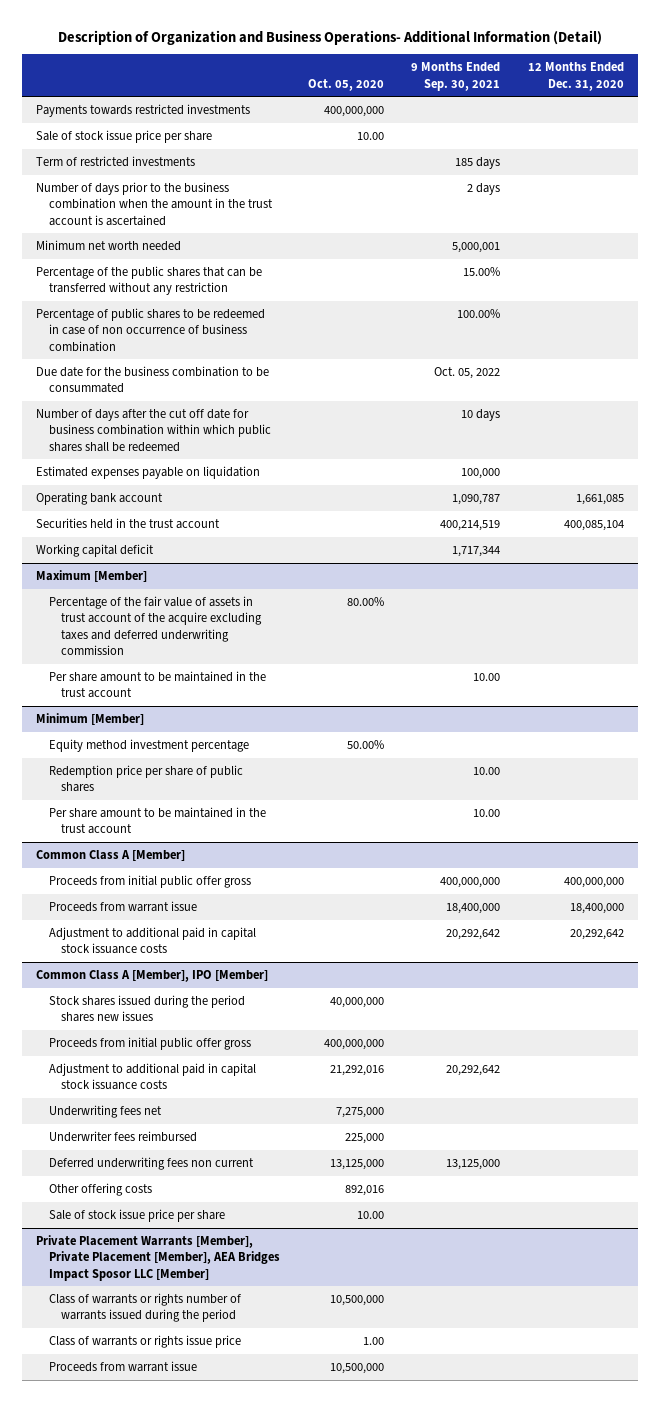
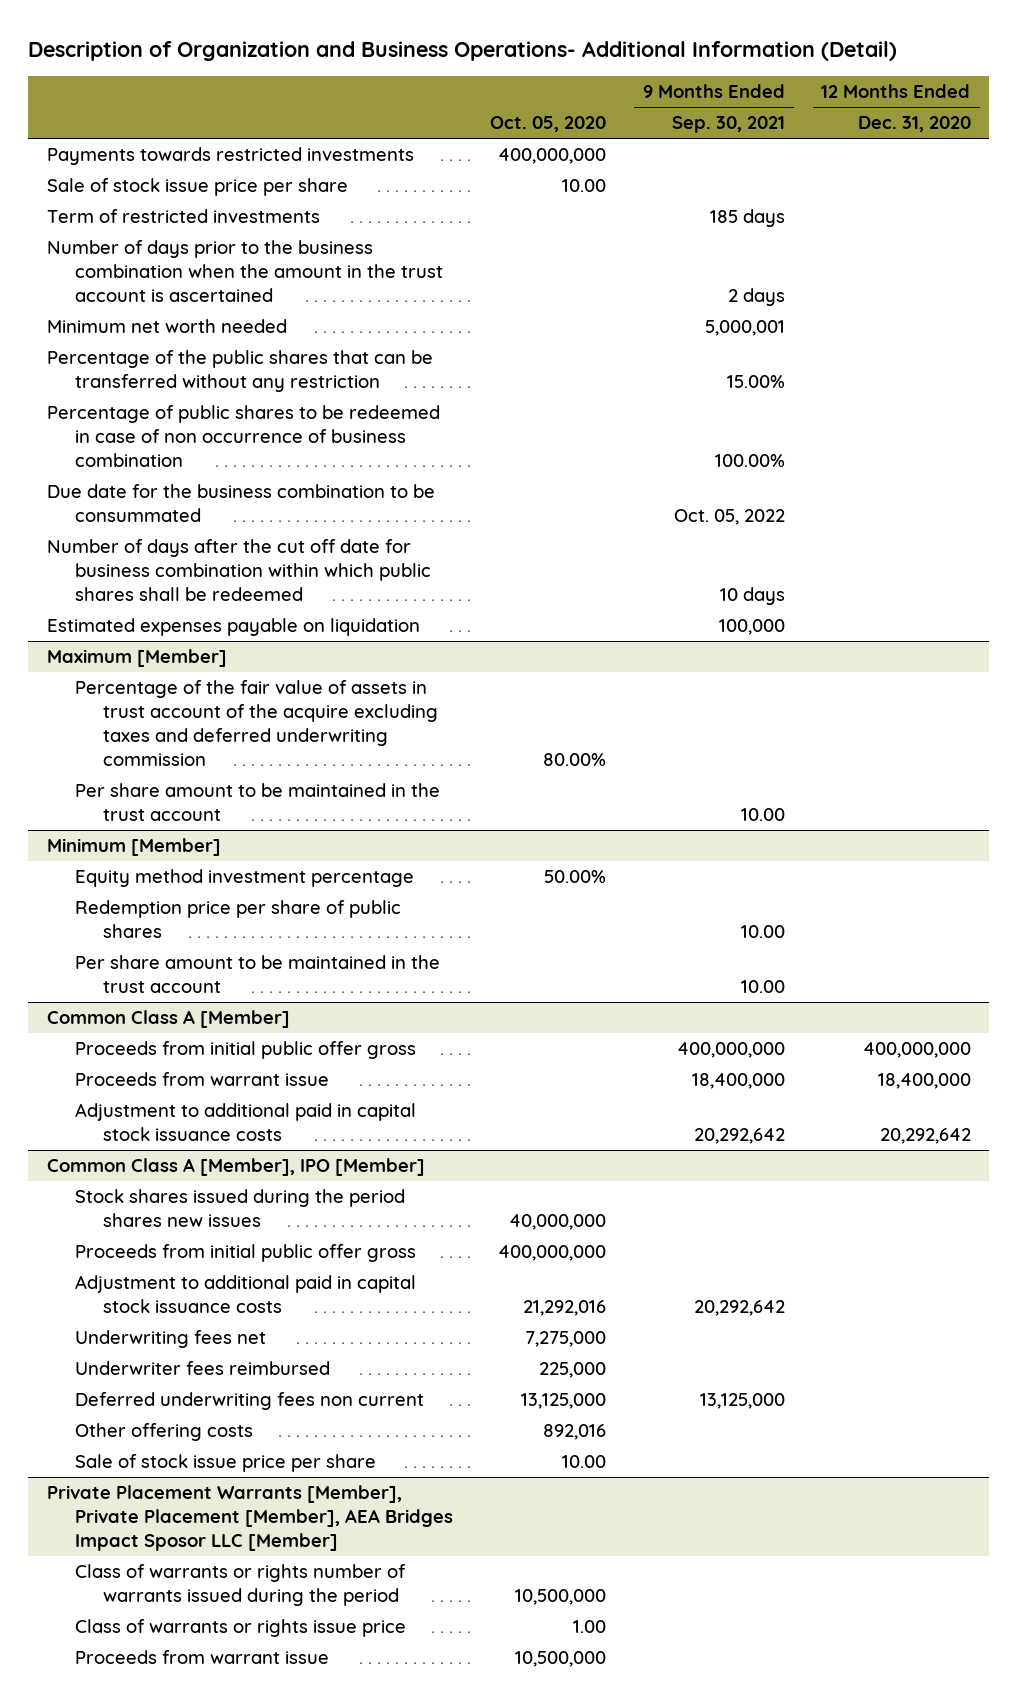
- Operating bank account | | 1,090,787 | 1,661,085
- Securities held in the trust account | | 400,214,519 | 400,085,104
- Working capital deficit | | 1,717,344 |

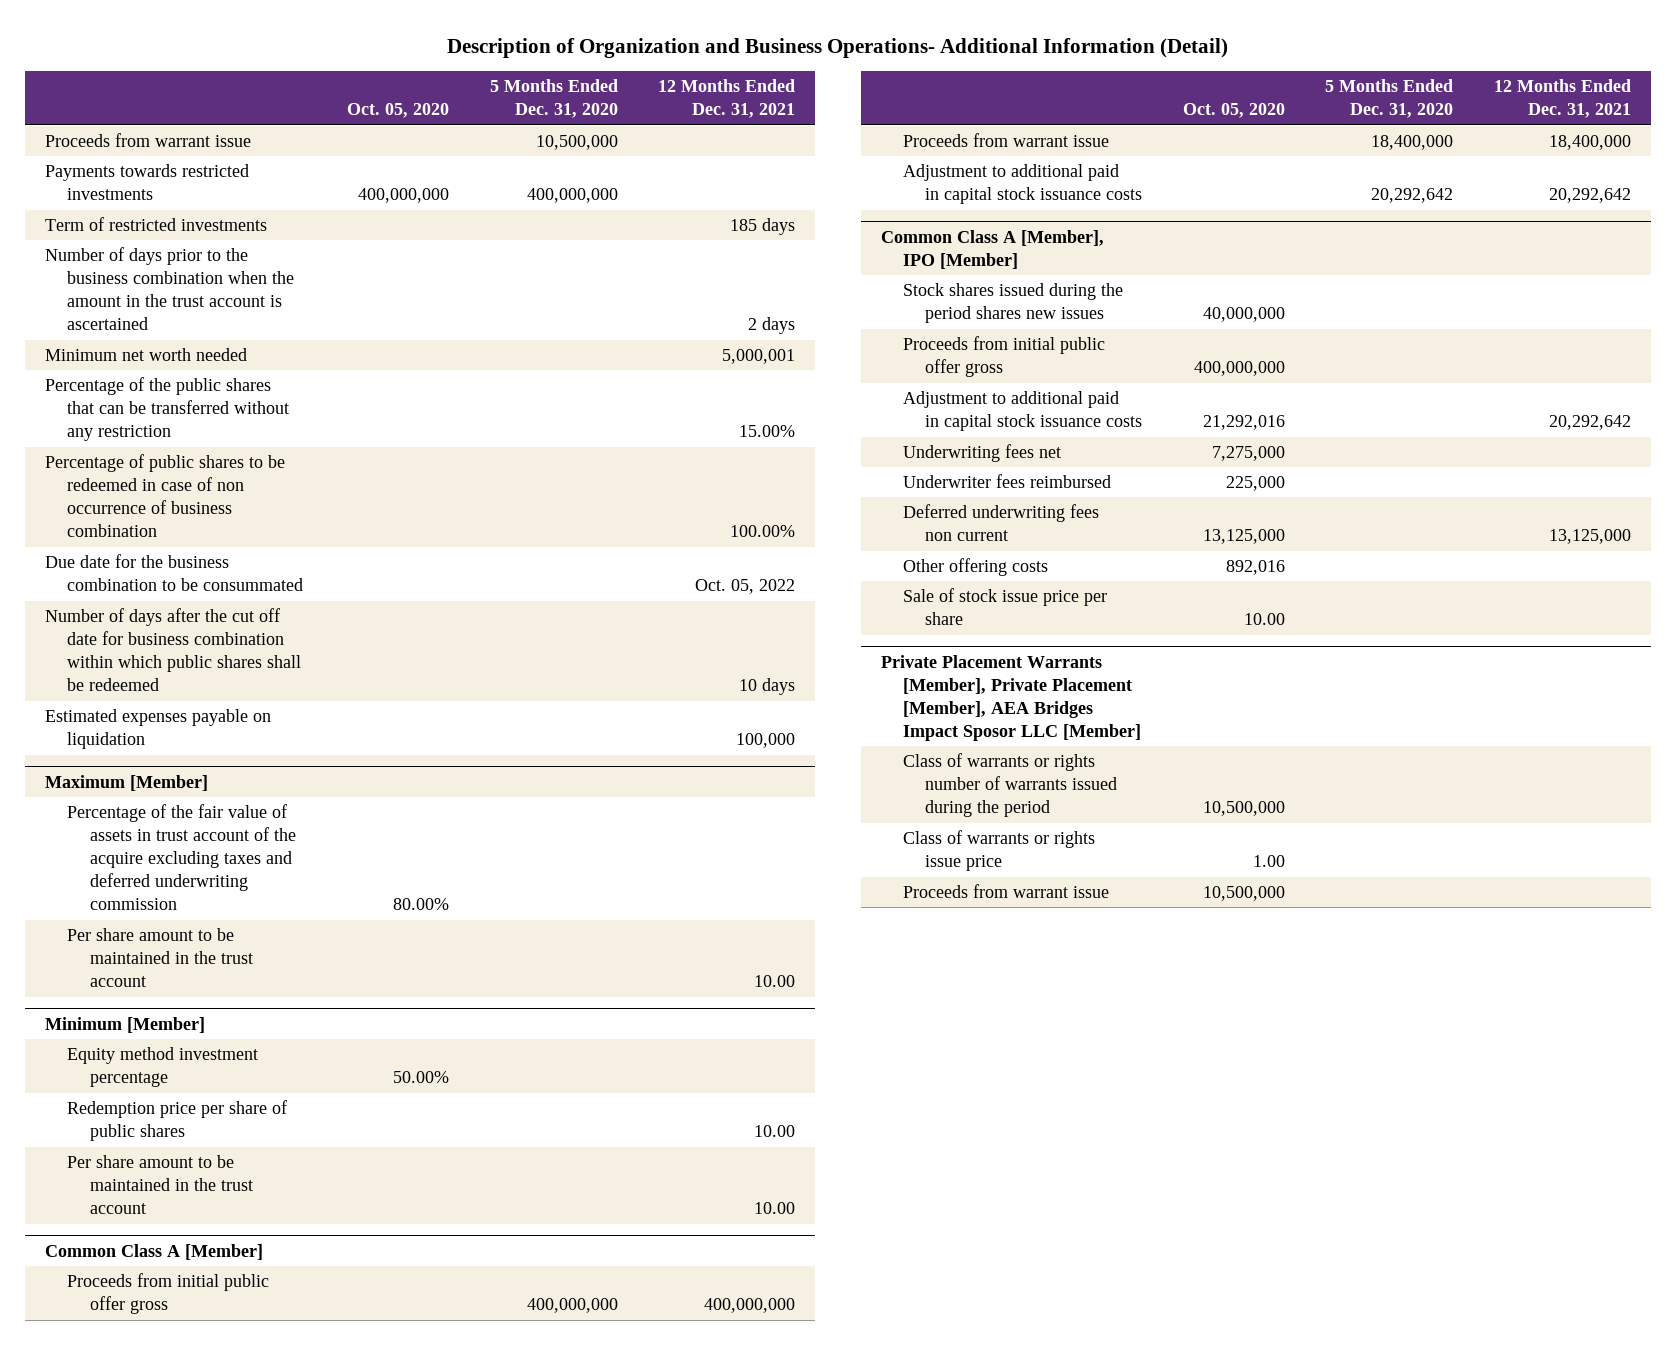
- | Oct. 05, 2020 | 9 Months Ended Sep. 30, 2021 | 12 Months Ended Dec. 31, 2020
+ | Oct. 05, 2020 | 5 Months Ended Dec. 31, 2020 | 12 Months Ended Dec. 31, 2021
+ Proceeds from warrant issue | | 10,500,000 |
- Sale of stock issue price per share | 10.00 | |

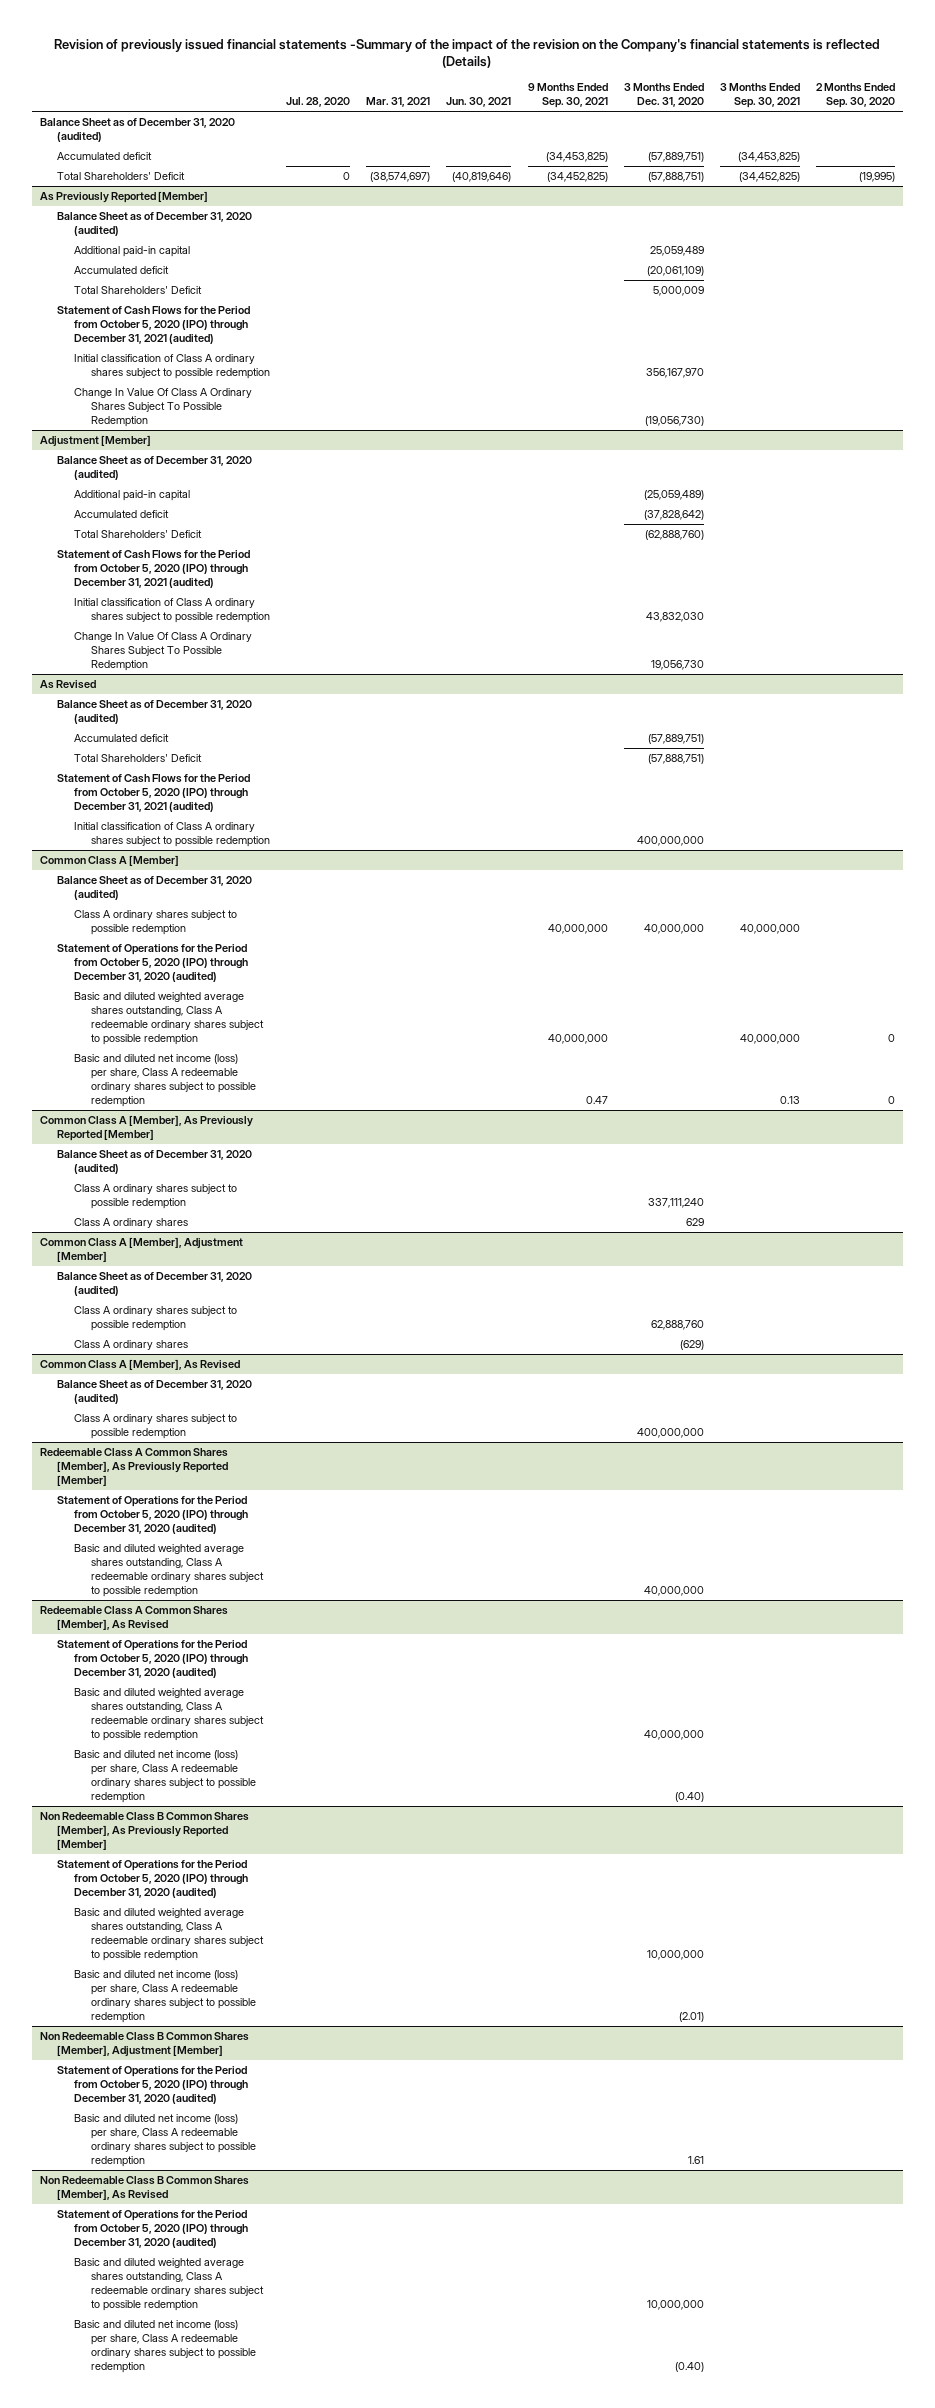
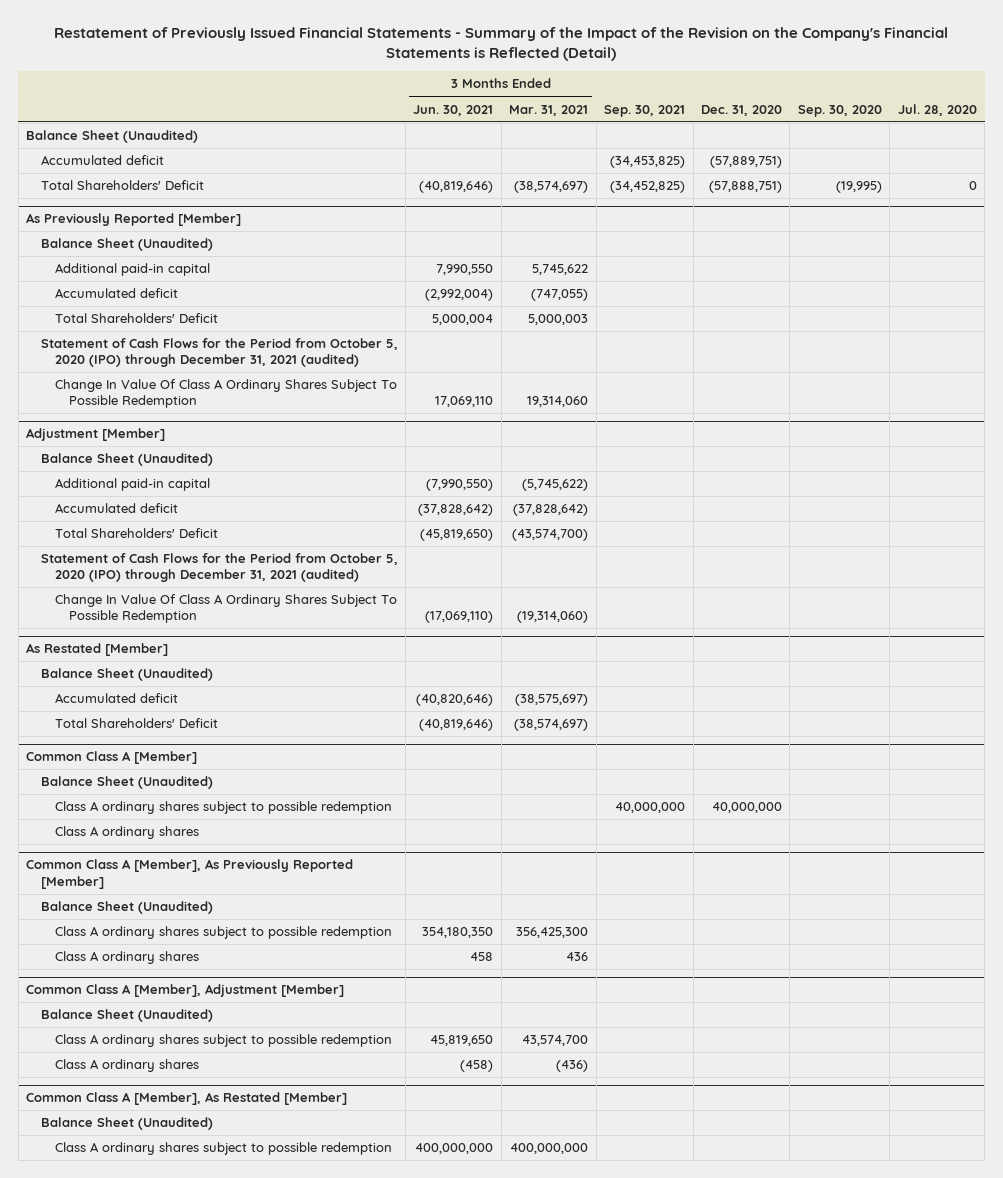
- Revision of previously issued financial statements -Summary of the impact of the revision on the Company's financial statements is reflected (Details)
+ Restatement of Previously Issued Financial Statements - Summary of the Impact of the Revision on the Company's Financial Statements is Reflected (Detail)
- | Jul. 28, 2020 | Mar. 31, 2021 | Jun. 30, 2021 | 9 Months Ended Sep. 30, 2021 | 3 Months Ended Dec. 31, 2020 | 3 Months Ended Sep. 30, 2021 | 2 Months Ended Sep. 30, 2020
+ | 3 Months Ended Jun. 30, 2021 | 3 Months Ended Mar. 31, 2021 | Sep. 30, 2021 | Dec. 31, 2020 | Sep. 30, 2020 | Jul. 28, 2020
- Balance Sheet as of December 31, 2020 (audited)
+ Balance Sheet (Unaudited)
@ As Previously Reported [Member]
- Balance Sheet as of December 31, 2020 (audited)
+ Balance Sheet (Unaudited)
- Initial classification of Class A ordinary shares subject to possible redemption | | | | | 356,167,970 | |
@ Adjustment [Member]
- Balance Sheet as of December 31, 2020 (audited)
+ Balance Sheet (Unaudited)
- Initial classification of Class A ordinary shares subject to possible redemption | | | | | 43,832,030 | |
- As Revised
- Balance Sheet as of December 31, 2020 (audited)
+ As Restated [Member]
+ Balance Sheet (Unaudited)
- Statement of Cash Flows for the Period from October 5, 2020 (IPO) through December 31, 2021 (audited)
- Initial classification of Class A ordinary shares subject to possible redemption | | | | | 400,000,000 | |
@ Common Class A [Member]
- Balance Sheet as of December 31, 2020 (audited)
+ Balance Sheet (Unaudited)
- Statement of Operations for the Period from October 5, 2020 (IPO) through December 31, 2020 (audited)
- Basic and diluted weighted average shares outstanding, Class A redeemable ordinary shares subject to possible redemption | | | | 40,000,000 | | 40,000,000 | 0
- Basic and diluted net income (loss) per share, Class A redeemable ordinary shares subject to possible redemption | | | | 0.47 | | 0.13 | 0
+ Class A ordinary shares
@ Common Class A [Member], As Previously Reported [Member]
- Balance Sheet as of December 31, 2020 (audited)
+ Balance Sheet (Unaudited)
@ Common Class A [Member], Adjustment [Member]
- Balance Sheet as of December 31, 2020 (audited)
+ Balance Sheet (Unaudited)
- Common Class A [Member], As Revised
- Balance Sheet as of December 31, 2020 (audited)
+ Common Class A [Member], As Restated [Member]
+ Balance Sheet (Unaudited)
- Redeemable Class A Common Shares [Member], As Previously Reported [Member]
- Statement of Operations for the Period from October 5, 2020 (IPO) through December 31, 2020 (audited)
- Basic and diluted weighted average shares outstanding, Class A redeemable ordinary shares subject to possible redemption | | | | | 40,000,000 | |
- Redeemable Class A Common Shares [Member], As Revised
- Statement of Operations for the Period from October 5, 2020 (IPO) through December 31, 2020 (audited)
- Basic and diluted weighted average shares outstanding, Class A redeemable ordinary shares subject to possible redemption | | | | | 40,000,000 | |
- Basic and diluted net income (loss) per share, Class A redeemable ordinary shares subject to possible redemption | | | | | (0.40) | |
- Non Redeemable Class B Common Shares [Member], As Previously Reported [Member]
- Statement of Operations for the Period from October 5, 2020 (IPO) through December 31, 2020 (audited)
- Basic and diluted weighted average shares outstanding, Class A redeemable ordinary shares subject to possible redemption | | | | | 10,000,000 | |
- Basic and diluted net income (loss) per share, Class A redeemable ordinary shares subject to possible redemption | | | | | (2.01) | |
- Non Redeemable Class B Common Shares [Member], Adjustment [Member]
- Statement of Operations for the Period from October 5, 2020 (IPO) through December 31, 2020 (audited)
- Basic and diluted net income (loss) per share, Class A redeemable ordinary shares subject to possible redemption | | | | | 1.61 | |
- Non Redeemable Class B Common Shares [Member], As Revised
- Statement of Operations for the Period from October 5, 2020 (IPO) through December 31, 2020 (audited)
- Basic and diluted weighted average shares outstanding, Class A redeemable ordinary shares subject to possible redemption | | | | | 10,000,000 | |
- Basic and diluted net income (loss) per share, Class A redeemable ordinary shares subject to possible redemption | | | | | (0.40) | |

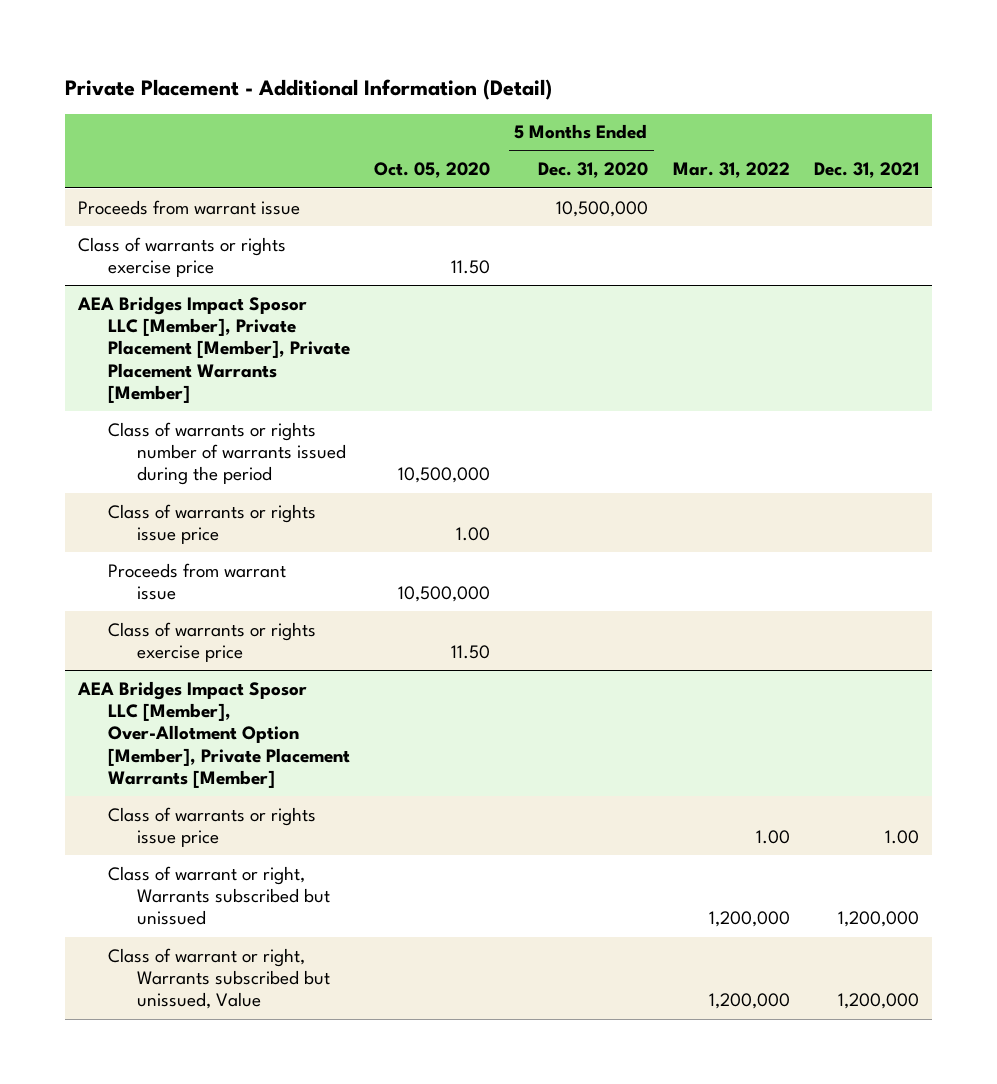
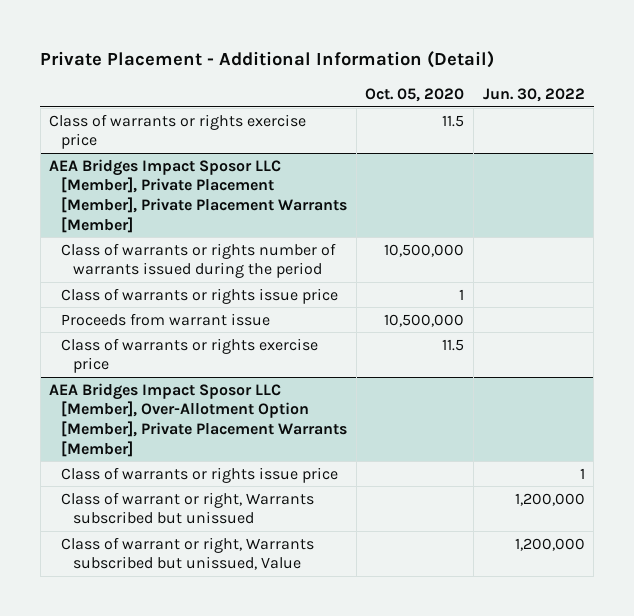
- | Oct. 05, 2020 | 5 Months Ended Dec. 31, 2020 | Mar. 31, 2022 | Dec. 31, 2021
+ | Oct. 05, 2020 | Jun. 30, 2022
- Proceeds from warrant issue | | 10,500,000 | |
- Class of warrants or rights exercise price | 11.50 | | |
+ Class of warrants or rights exercise price | 11.5 |
@ AEA Bridges Impact Sposor LLC [Member], Private Placement [Member], Private Placement Warrants [Member]
- Class of warrants or rights issue price | 1.00 | | |
+ Class of warrants or rights issue price | 1 |
- Class of warrants or rights exercise price | 11.50 | | |
+ Class of warrants or rights exercise price | 11.5 |

